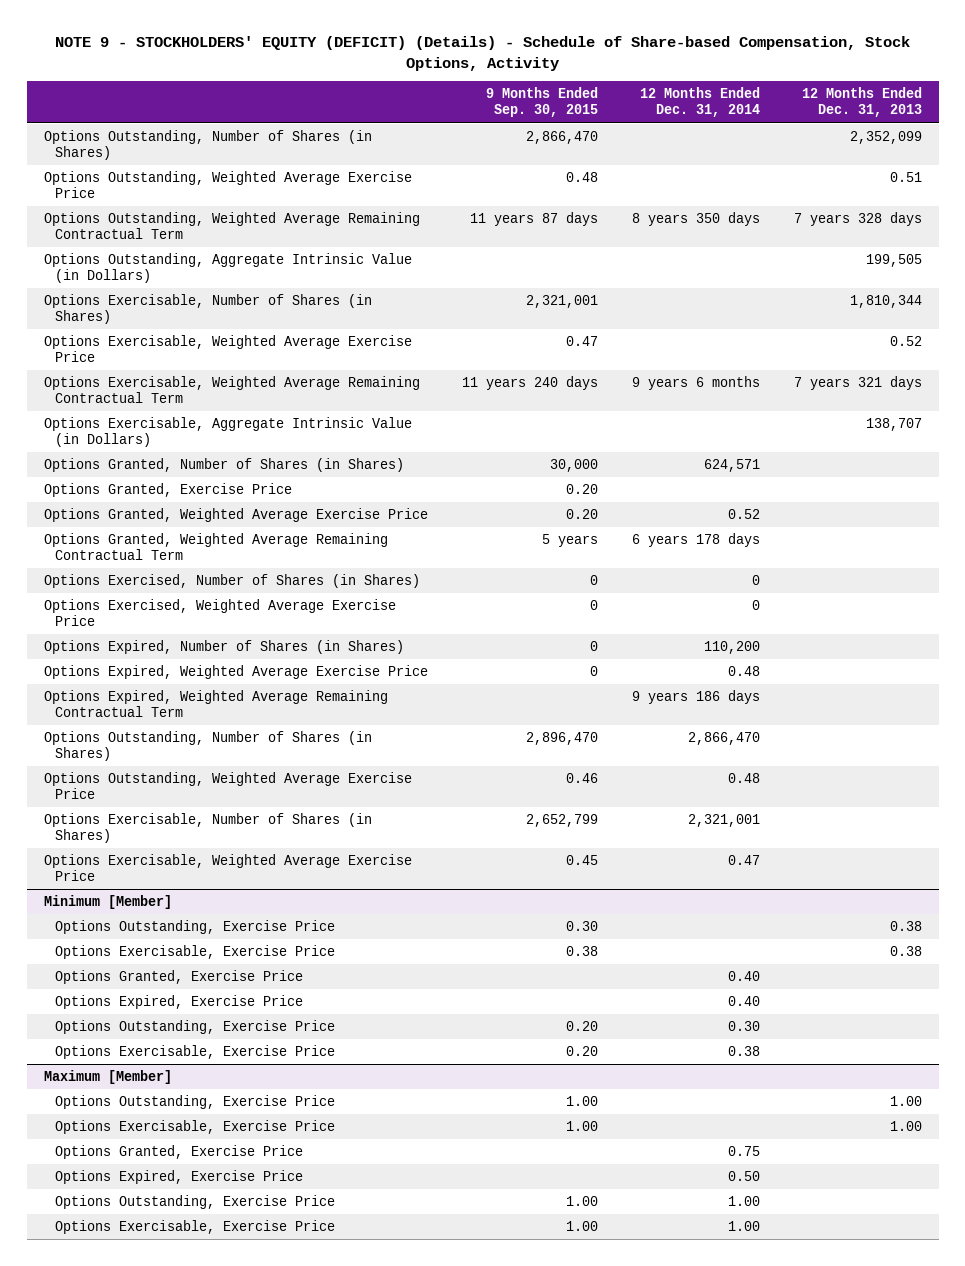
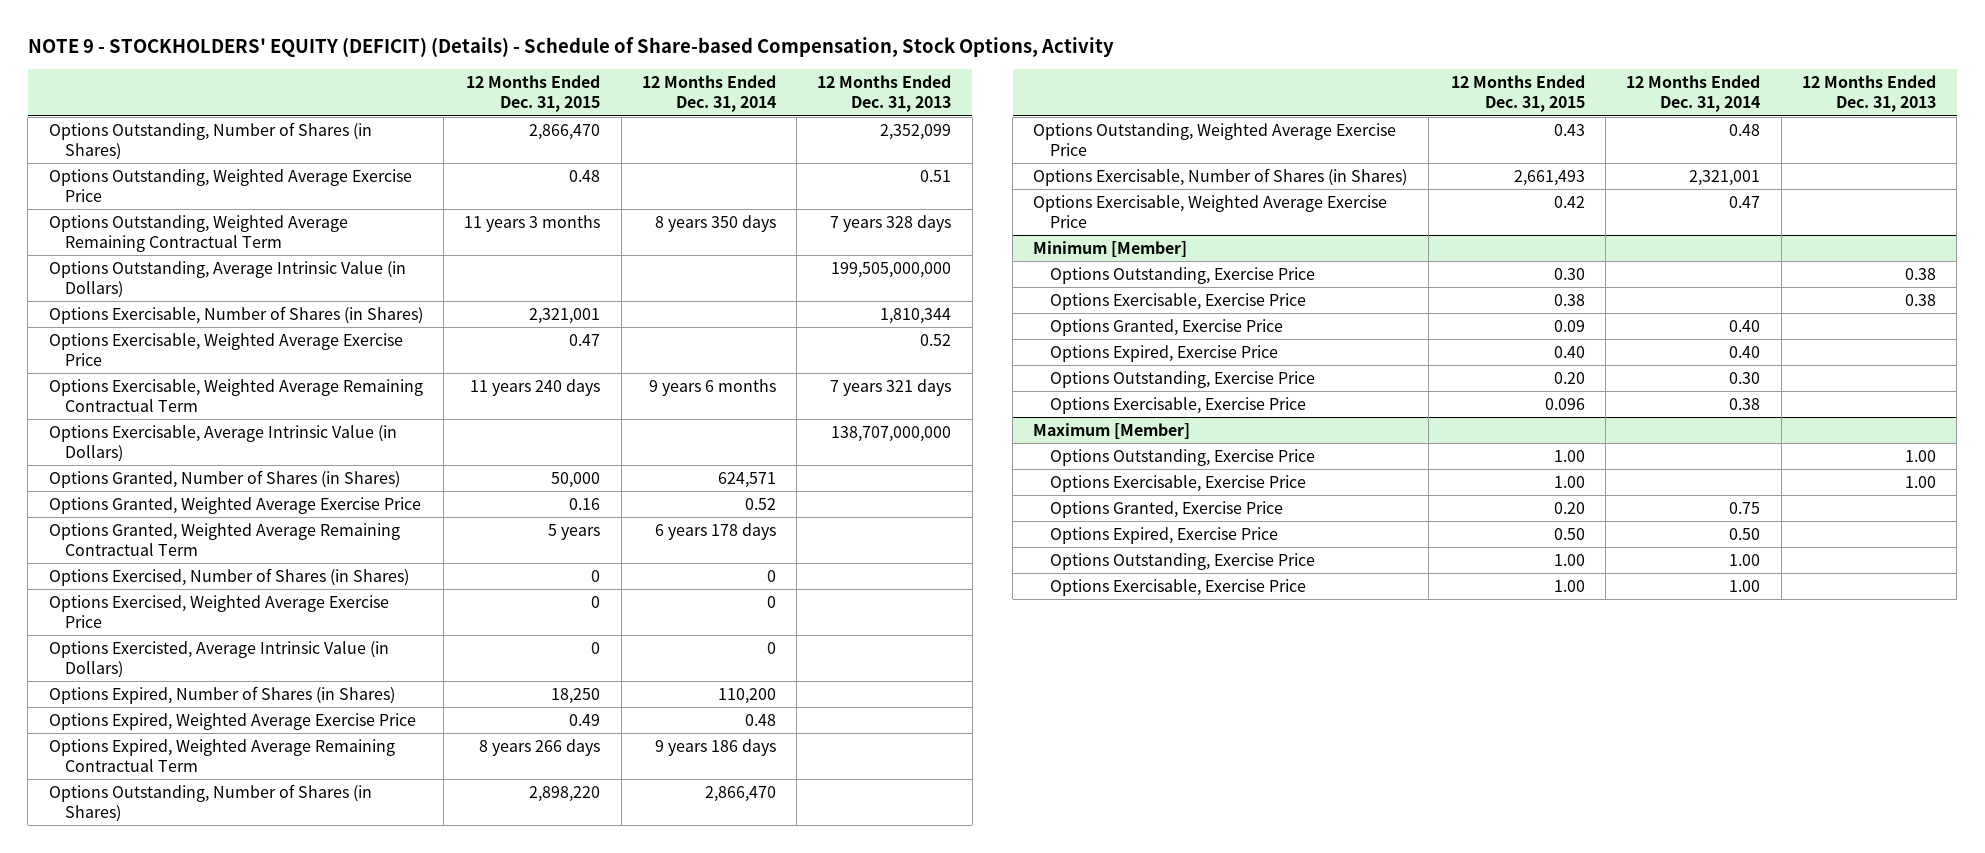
- | 9 Months Ended Sep. 30, 2015 | 12 Months Ended Dec. 31, 2014 | 12 Months Ended Dec. 31, 2013
+ | 12 Months Ended Dec. 31, 2015 | 12 Months Ended Dec. 31, 2014 | 12 Months Ended Dec. 31, 2013
- Options Outstanding, Aggregate Intrinsic Value (in Dollars) | | | 199,505
+ Options Outstanding, Average Intrinsic Value (in Dollars) | | | 199,505,000,000
- Options Exercisable, Aggregate Intrinsic Value (in Dollars) | | | 138,707
+ Options Exercisable, Average Intrinsic Value (in Dollars) | | | 138,707,000,000
- Options Granted, Exercise Price | 0.20 | |
+ Options Exercisted, Average Intrinsic Value (in Dollars) | 0 | 0 |

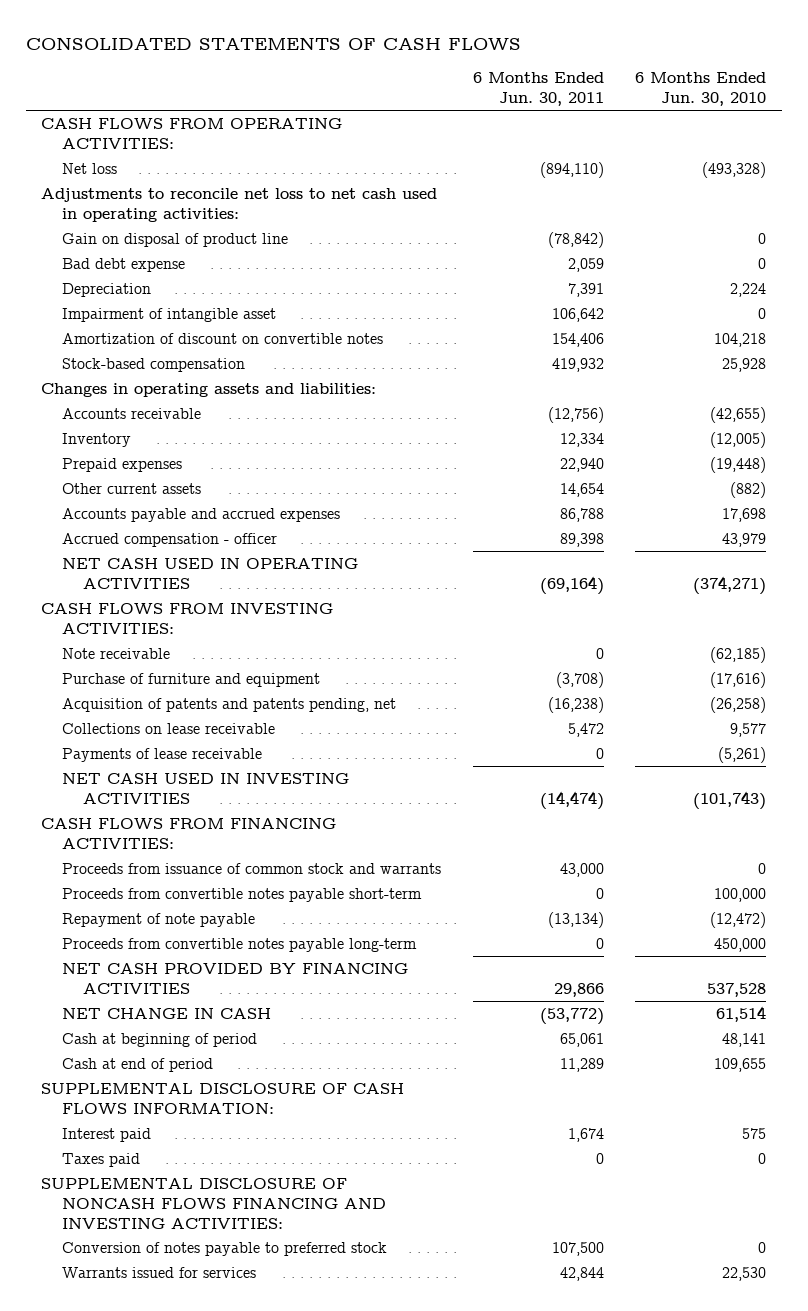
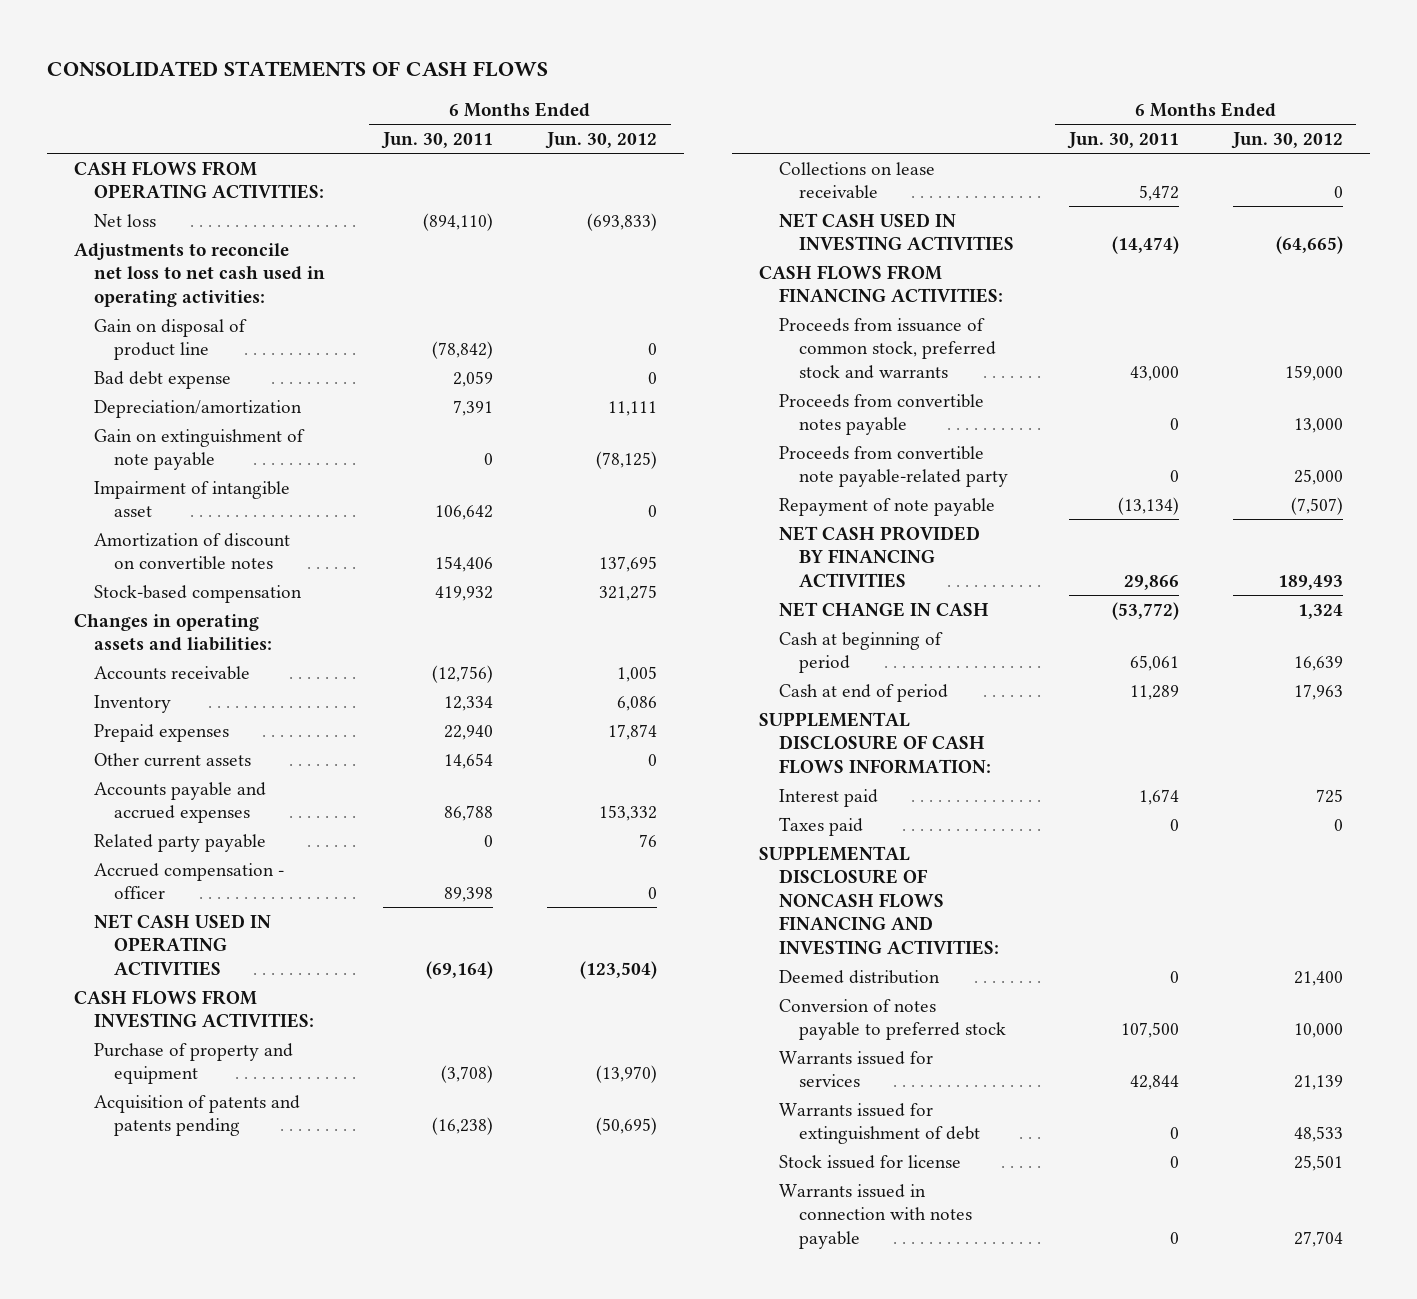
- | 6 Months Ended Jun. 30, 2011 | 6 Months Ended Jun. 30, 2010
+ | 6 Months Ended Jun. 30, 2011 | 6 Months Ended Jun. 30, 2012
- Depreciation | 7,391 | 2,224
+ Depreciation/amortization | 7,391 | 11,111
+ Gain on extinguishment of note payable | 0 | (78,125)
+ Related party payable | 0 | 76
- Note receivable | 0 | (62,185)
- Purchase of furniture and equipment | (3,708) | (17,616)
- Acquisition of patents and patents pending, net | (16,238) | (26,258)
+ Purchase of property and equipment | (3,708) | (13,970)
+ Acquisition of patents and patents pending | (16,238) | (50,695)
- Payments of lease receivable | 0 | (5,261)
- Proceeds from issuance of common stock and warrants | 43,000 | 0
- Proceeds from convertible notes payable short-term | 0 | 100,000
+ Proceeds from issuance of common stock, preferred stock and warrants | 43,000 | 159,000
+ Proceeds from convertible notes payable | 0 | 13,000
+ Proceeds from convertible note payable-related party | 0 | 25,000
- Proceeds from convertible notes payable long-term | 0 | 450,000
+ Deemed distribution | 0 | 21,400
+ Warrants issued for extinguishment of debt | 0 | 48,533
+ Stock issued for license | 0 | 25,501
+ Warrants issued in connection with notes payable | 0 | 27,704

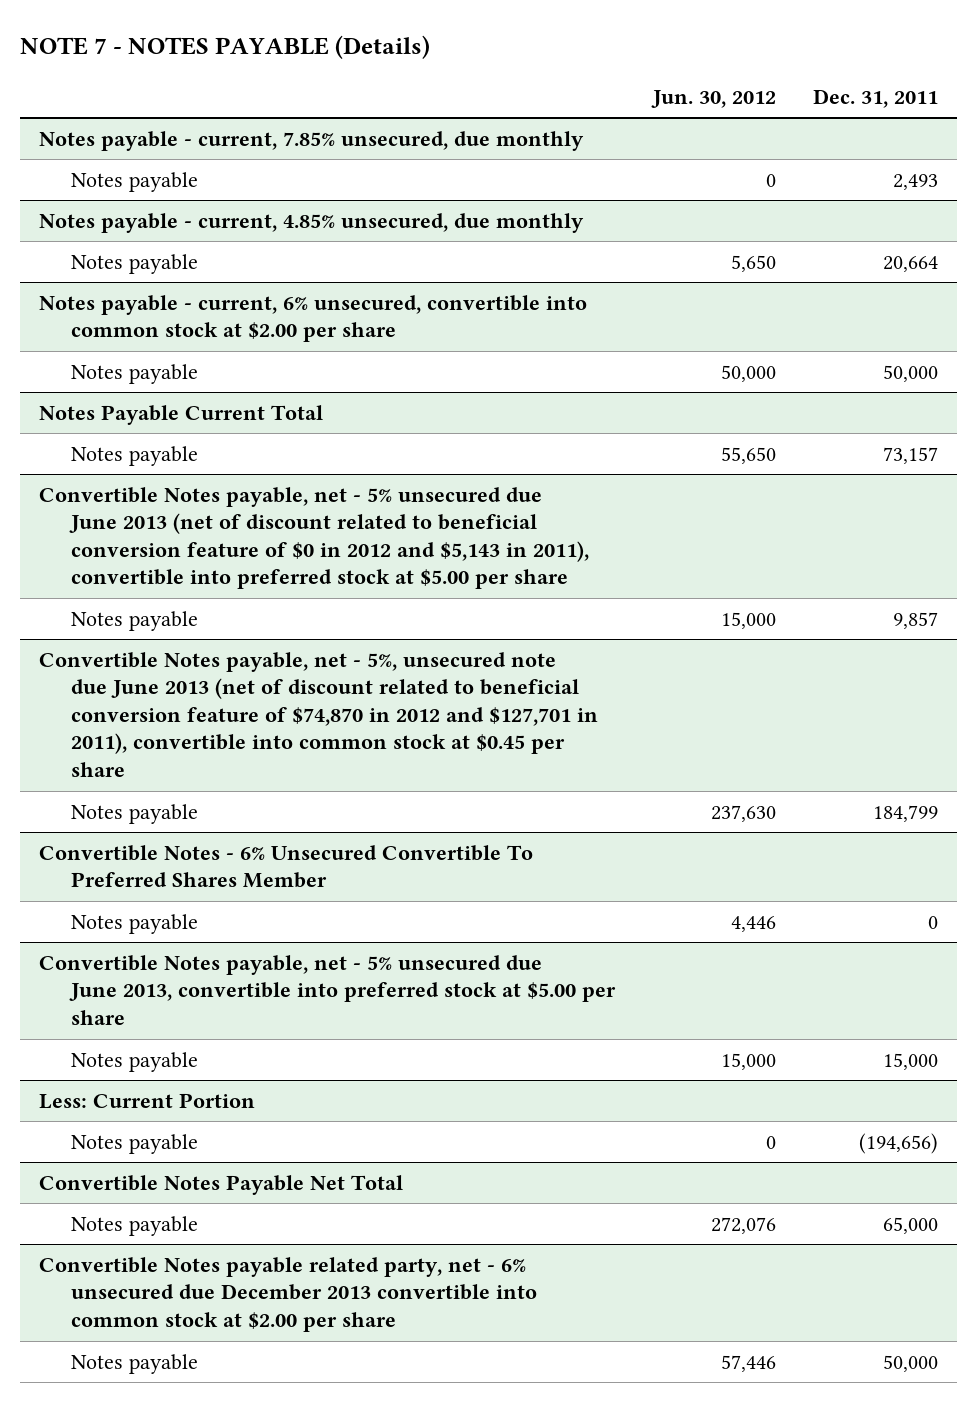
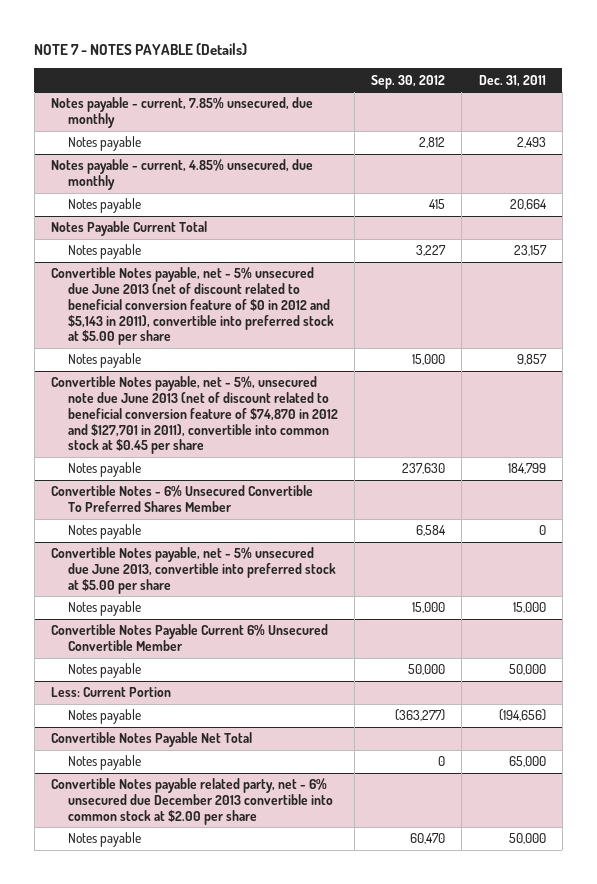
- | Jun. 30, 2012 | Dec. 31, 2011
+ | Sep. 30, 2012 | Dec. 31, 2011
- Notes payable - current, 6% unsecured, convertible into common stock at $2.00 per share
- Notes payable | 50,000 | 50,000
@ Notes Payable Current Total
- Notes payable | 55,650 | 73,157
+ Notes payable | 3,227 | 23,157
+ Convertible Notes Payable Current 6% Unsecured Convertible Member
+ Notes payable | 50,000 | 50,000

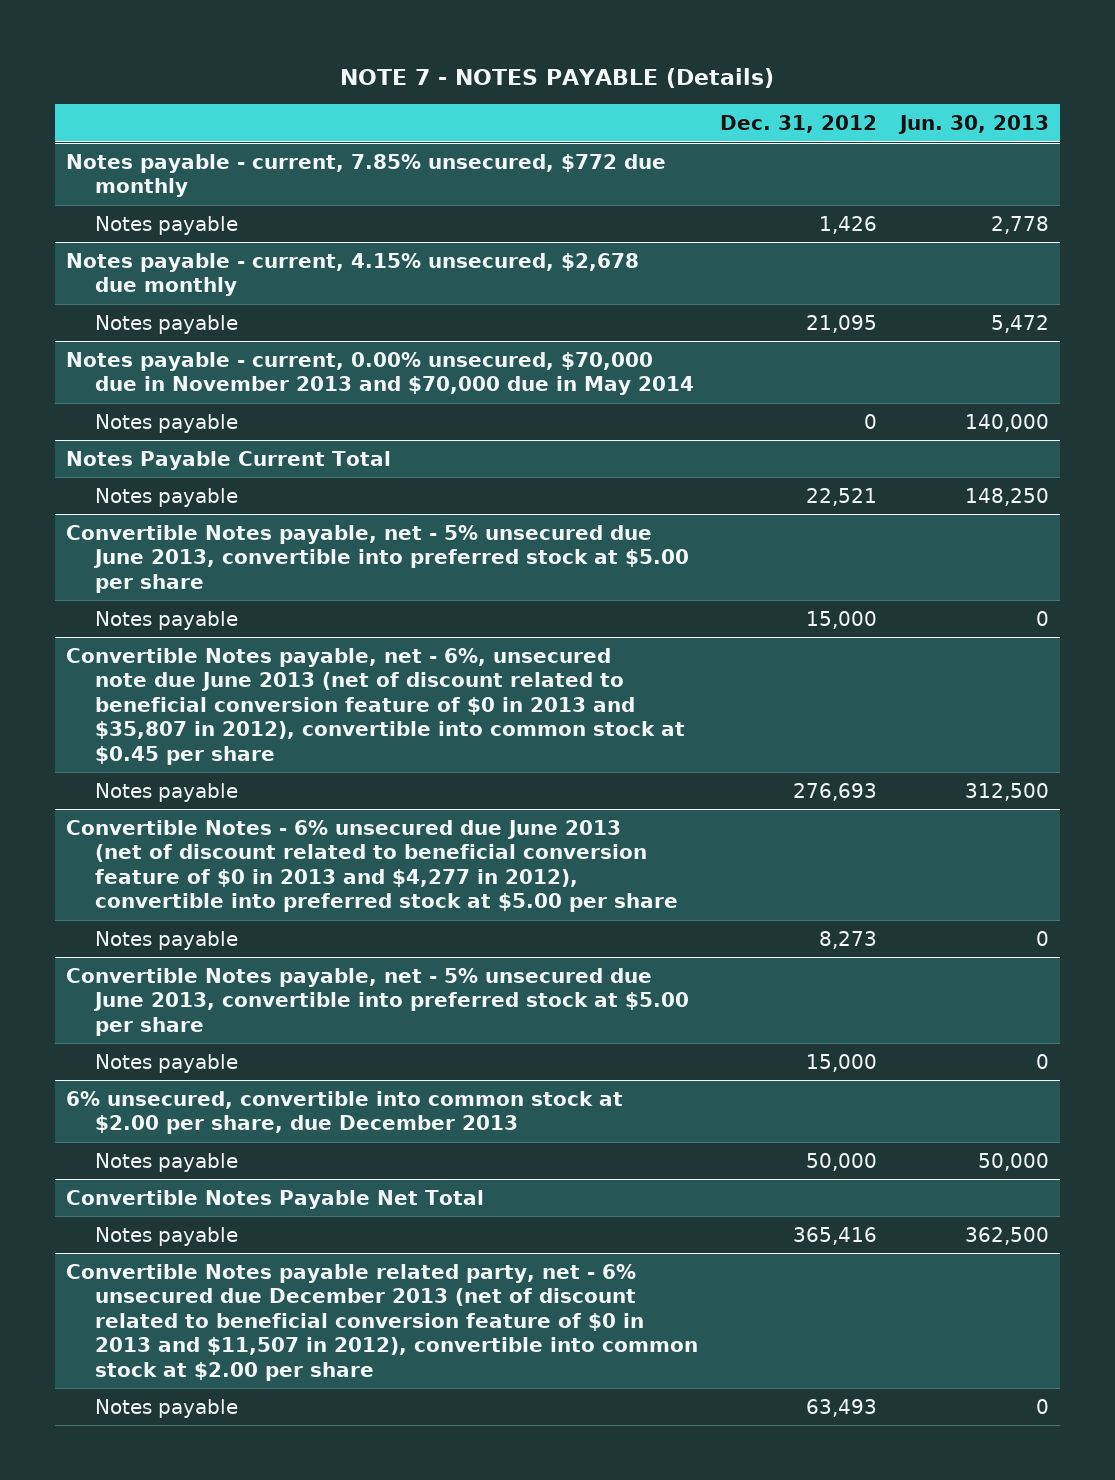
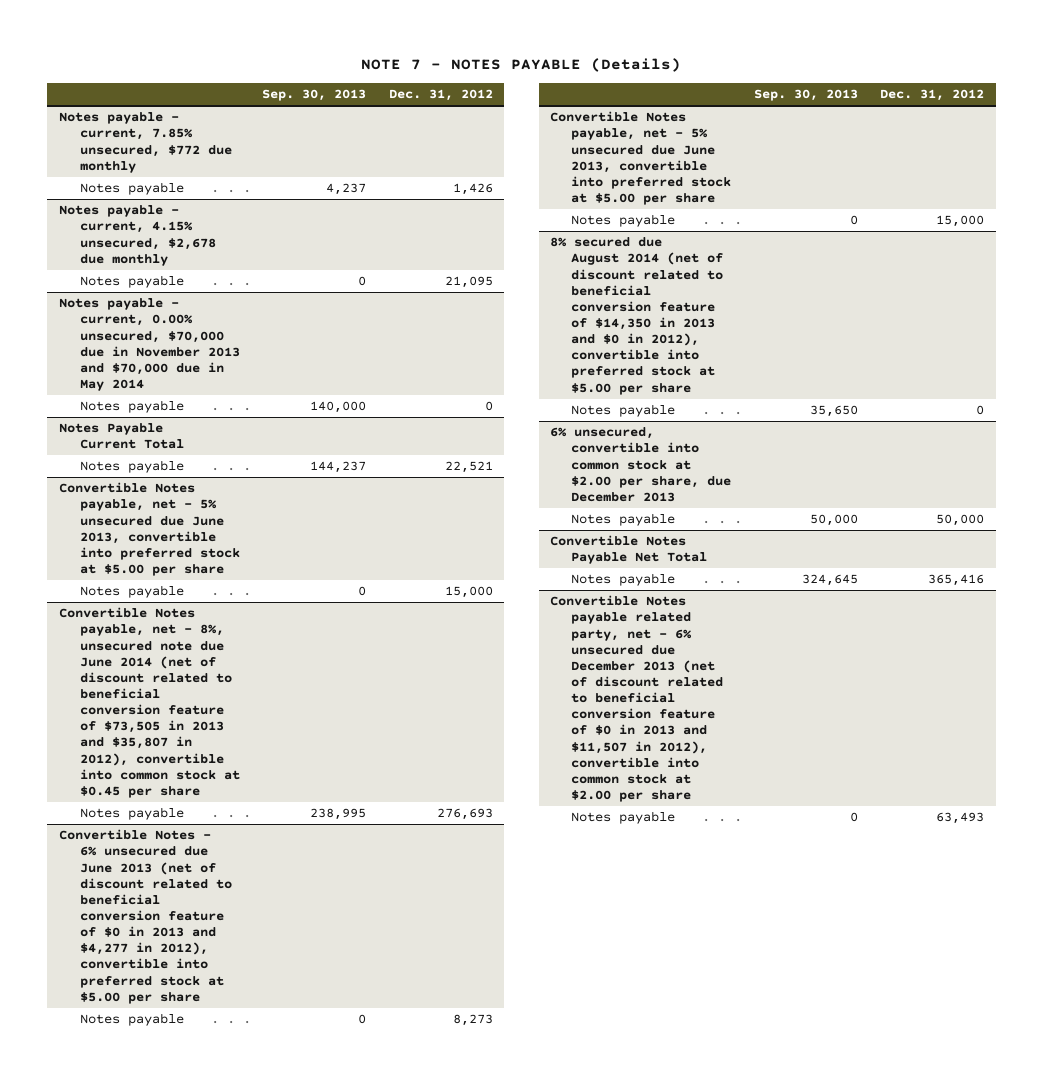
- | Dec. 31, 2012 | Jun. 30, 2013
+ | Sep. 30, 2013 | Dec. 31, 2012
- Convertible Notes payable, net - 6%, unsecured note due June 2013 (net of discount related to beneficial conversion feature of $0 in 2013 and $35,807 in 2012), convertible into common stock at $0.45 per share
+ Convertible Notes payable, net - 8%, unsecured note due June 2014 (net of discount related to beneficial conversion feature of $73,505 in 2013 and $35,807 in 2012), convertible into common stock at $0.45 per share
+ 8% secured due August 2014 (net of discount related to beneficial conversion feature of $14,350 in 2013 and $0 in 2012), convertible into preferred stock at $5.00 per share
+ Notes payable | 35,650 | 0

